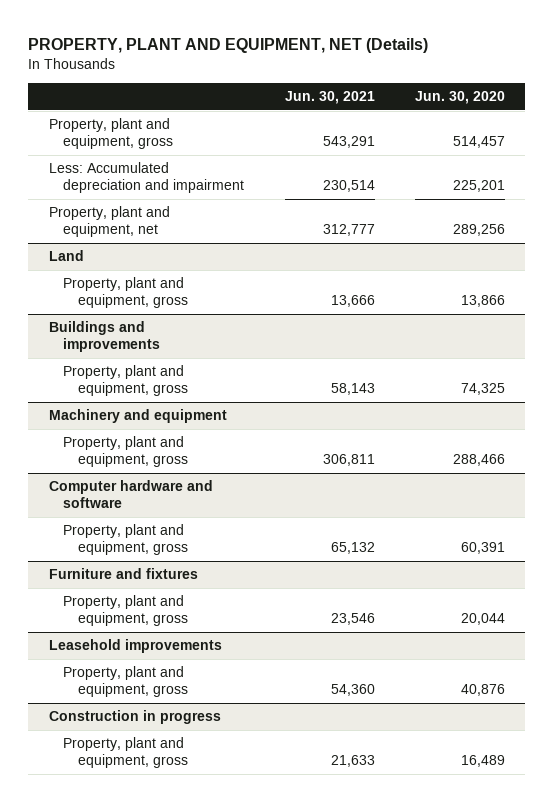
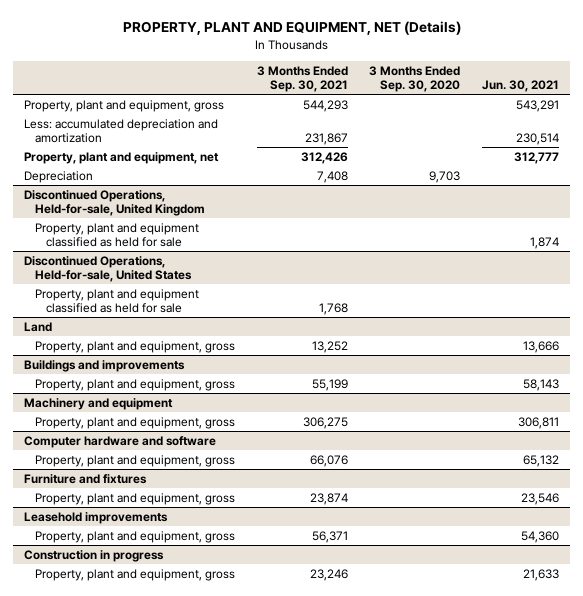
- | Jun. 30, 2021 | Jun. 30, 2020
+ | 3 Months Ended Sep. 30, 2021 | 3 Months Ended Sep. 30, 2020 | Jun. 30, 2021
- Less: Accumulated depreciation and impairment | 230,514 | 225,201
+ Less: accumulated depreciation and amortization | 231,867 | | 230,514
+ Depreciation | 7,408 | 9,703 |
+ Discontinued Operations, Held-for-sale, United Kingdom
+ Property, plant and equipment classified as held for sale | | | 1,874
+ Discontinued Operations, Held-for-sale, United States
+ Property, plant and equipment classified as held for sale | 1,768 | |

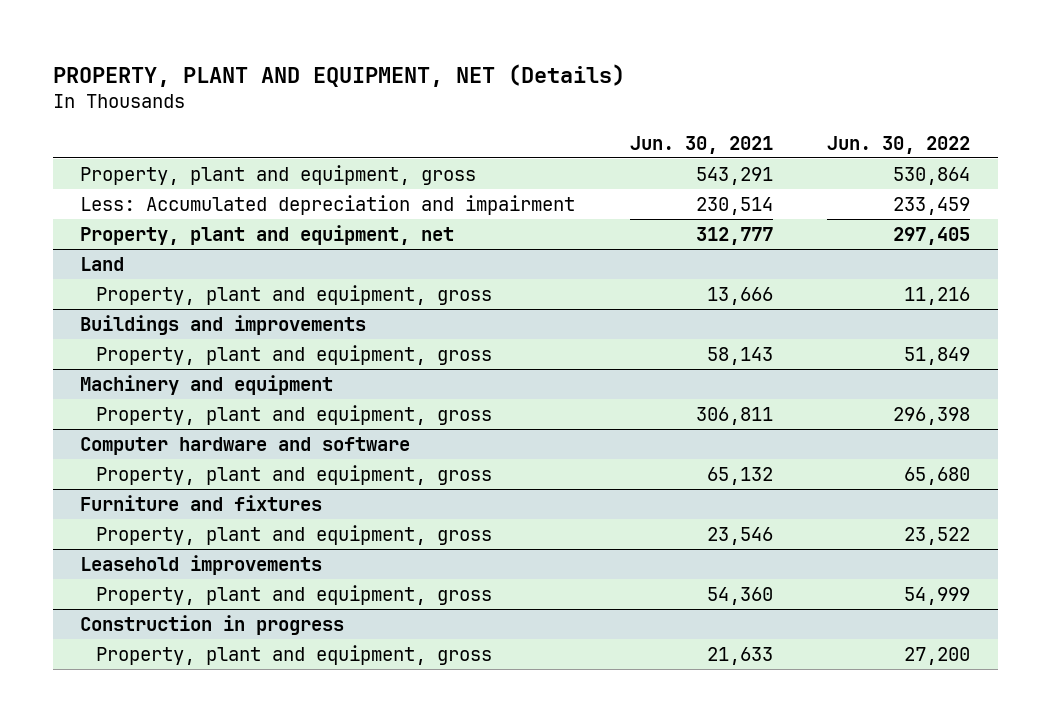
- | 3 Months Ended Sep. 30, 2021 | 3 Months Ended Sep. 30, 2020 | Jun. 30, 2021
+ | Jun. 30, 2021 | Jun. 30, 2022
- Less: accumulated depreciation and amortization | 231,867 | | 230,514
+ Less: Accumulated depreciation and impairment | 230,514 | 233,459
- Depreciation | 7,408 | 9,703 |
- Discontinued Operations, Held-for-sale, United Kingdom
- Property, plant and equipment classified as held for sale | | | 1,874
- Discontinued Operations, Held-for-sale, United States
- Property, plant and equipment classified as held for sale | 1,768 | |

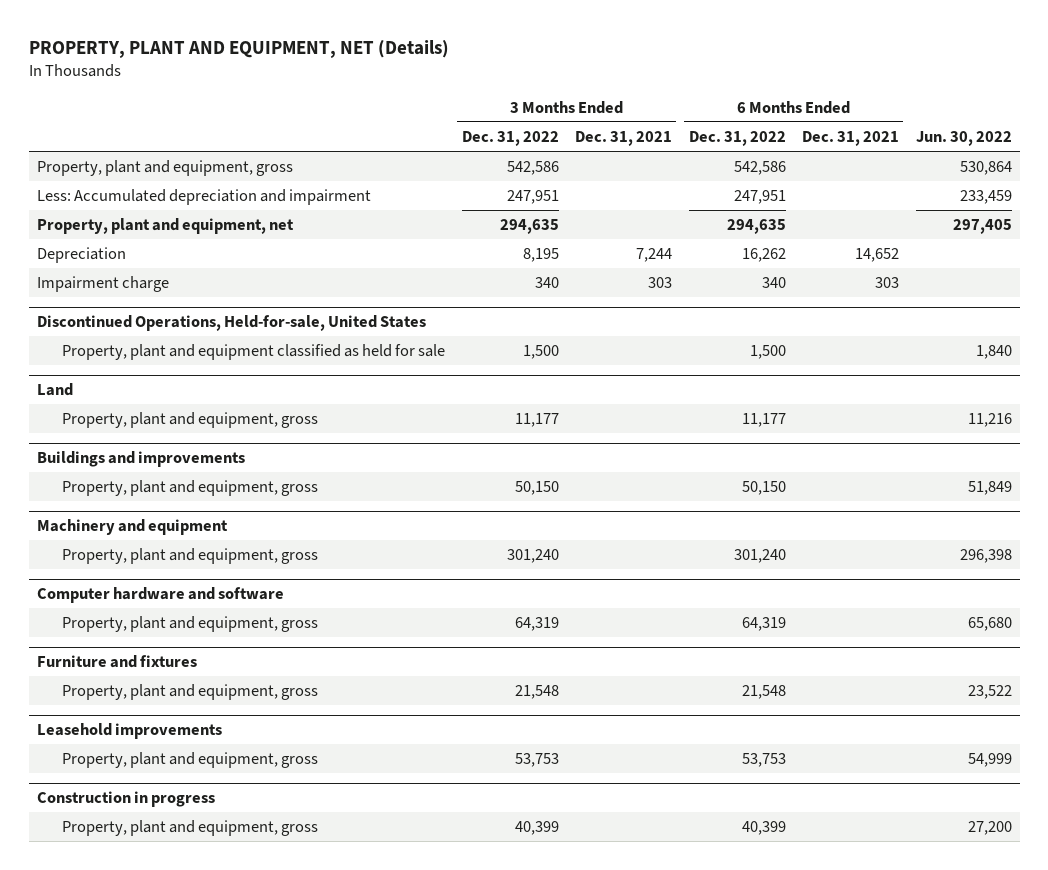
- | Jun. 30, 2021 | Jun. 30, 2022
+ | 3 Months Ended Dec. 31, 2022 | 3 Months Ended Dec. 31, 2021 | 6 Months Ended Dec. 31, 2022 | 6 Months Ended Dec. 31, 2021 | Jun. 30, 2022
+ Depreciation | 8,195 | 7,244 | 16,262 | 14,652 |
+ Impairment charge | 340 | 303 | 340 | 303 |
+ Discontinued Operations, Held-for-sale, United States
+ Property, plant and equipment classified as held for sale | 1,500 | | 1,500 | | 1,840

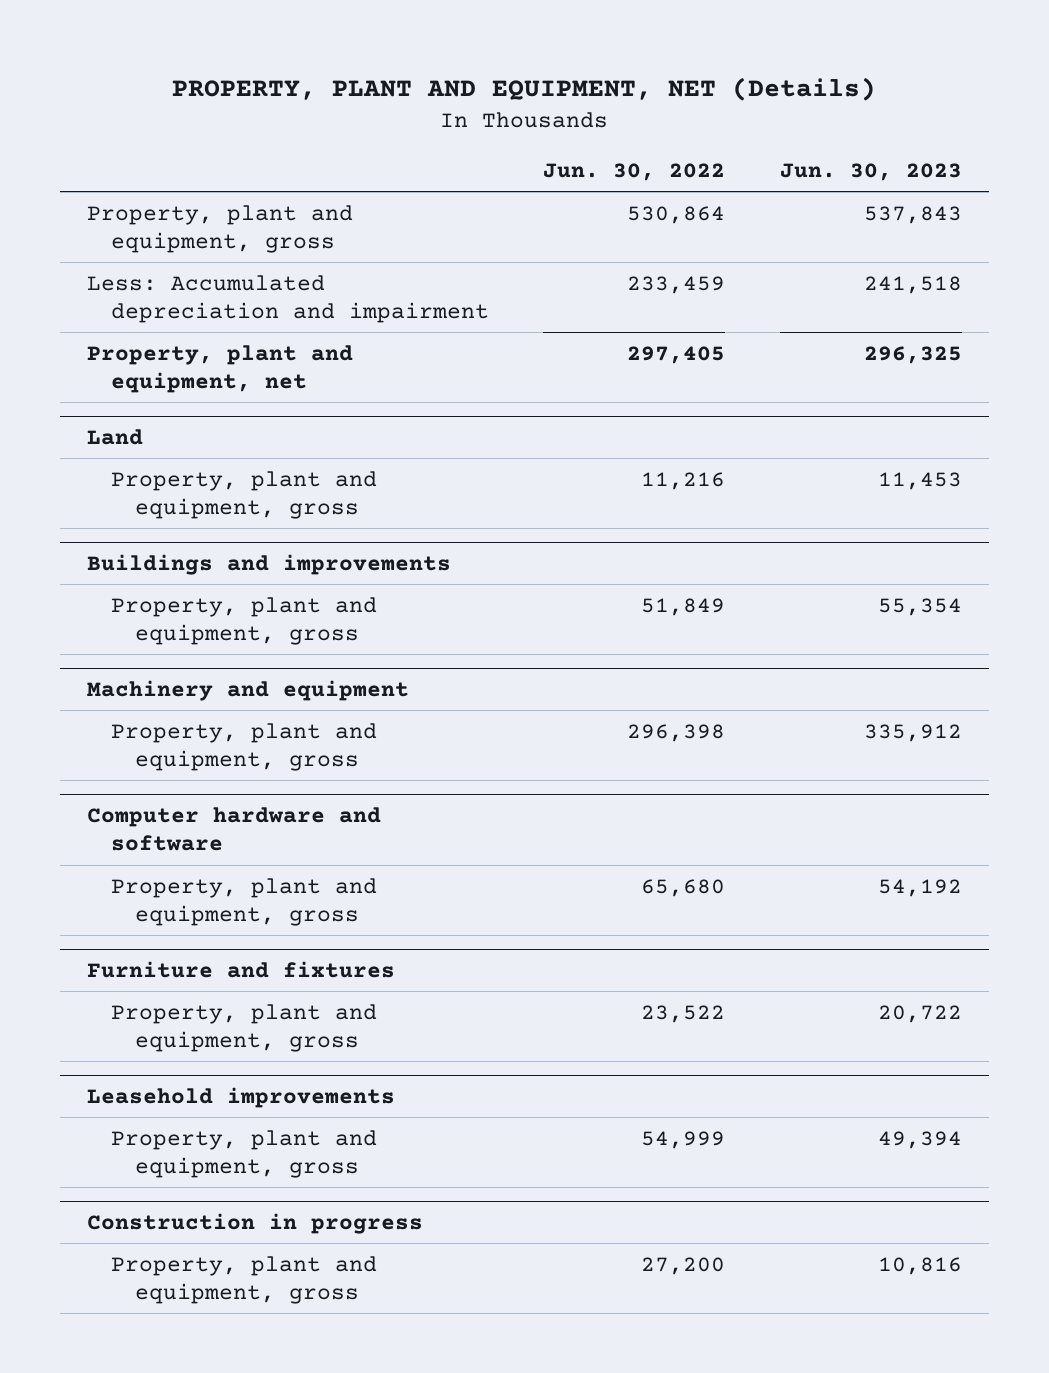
- | 3 Months Ended Dec. 31, 2022 | 3 Months Ended Dec. 31, 2021 | 6 Months Ended Dec. 31, 2022 | 6 Months Ended Dec. 31, 2021 | Jun. 30, 2022
+ | Jun. 30, 2022 | Jun. 30, 2023
- Depreciation | 8,195 | 7,244 | 16,262 | 14,652 |
- Impairment charge | 340 | 303 | 340 | 303 |
- Discontinued Operations, Held-for-sale, United States
- Property, plant and equipment classified as held for sale | 1,500 | | 1,500 | | 1,840

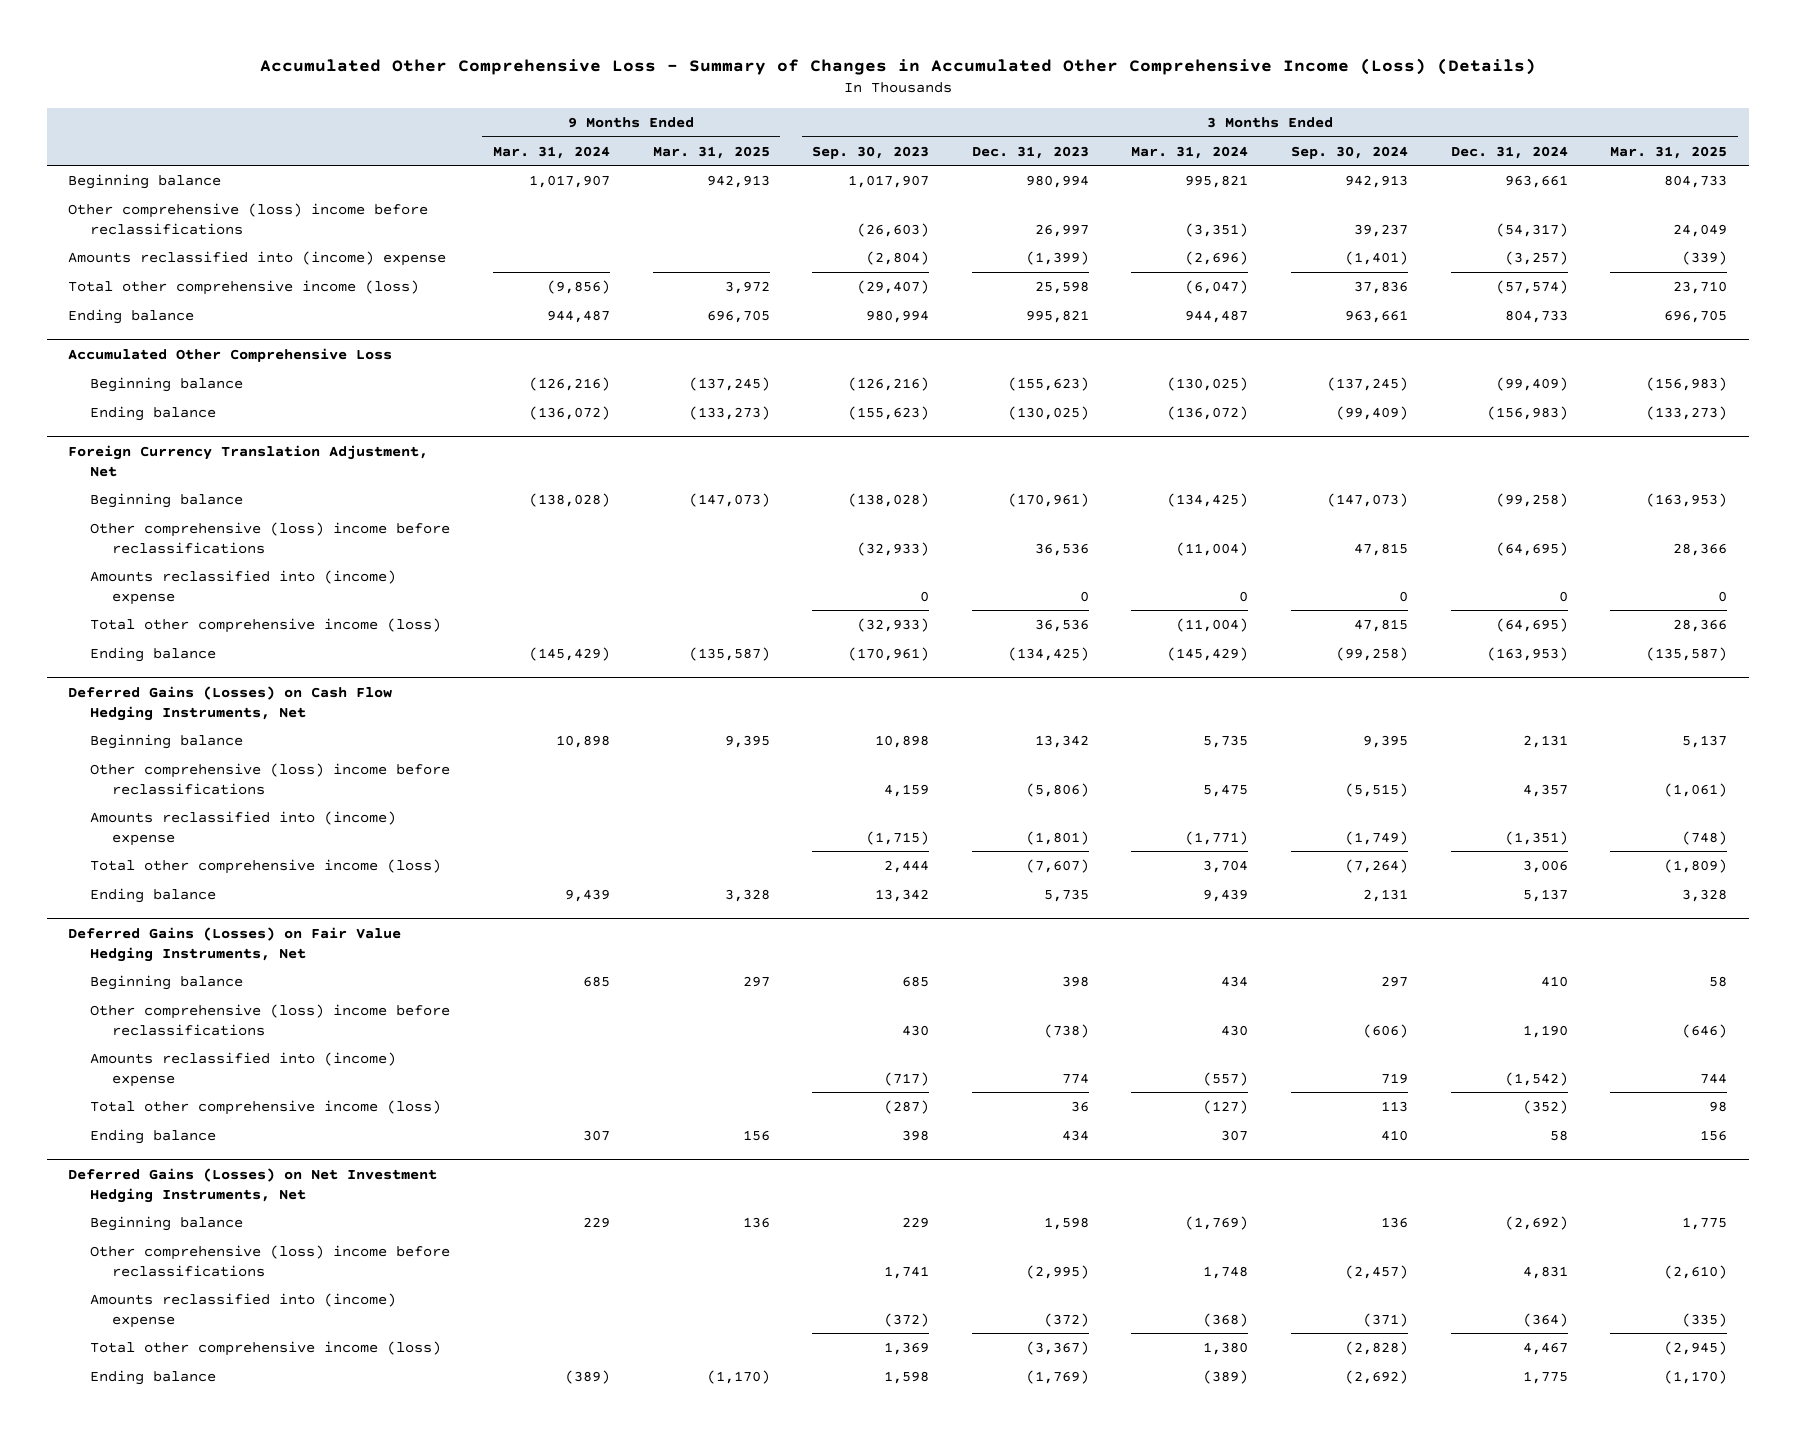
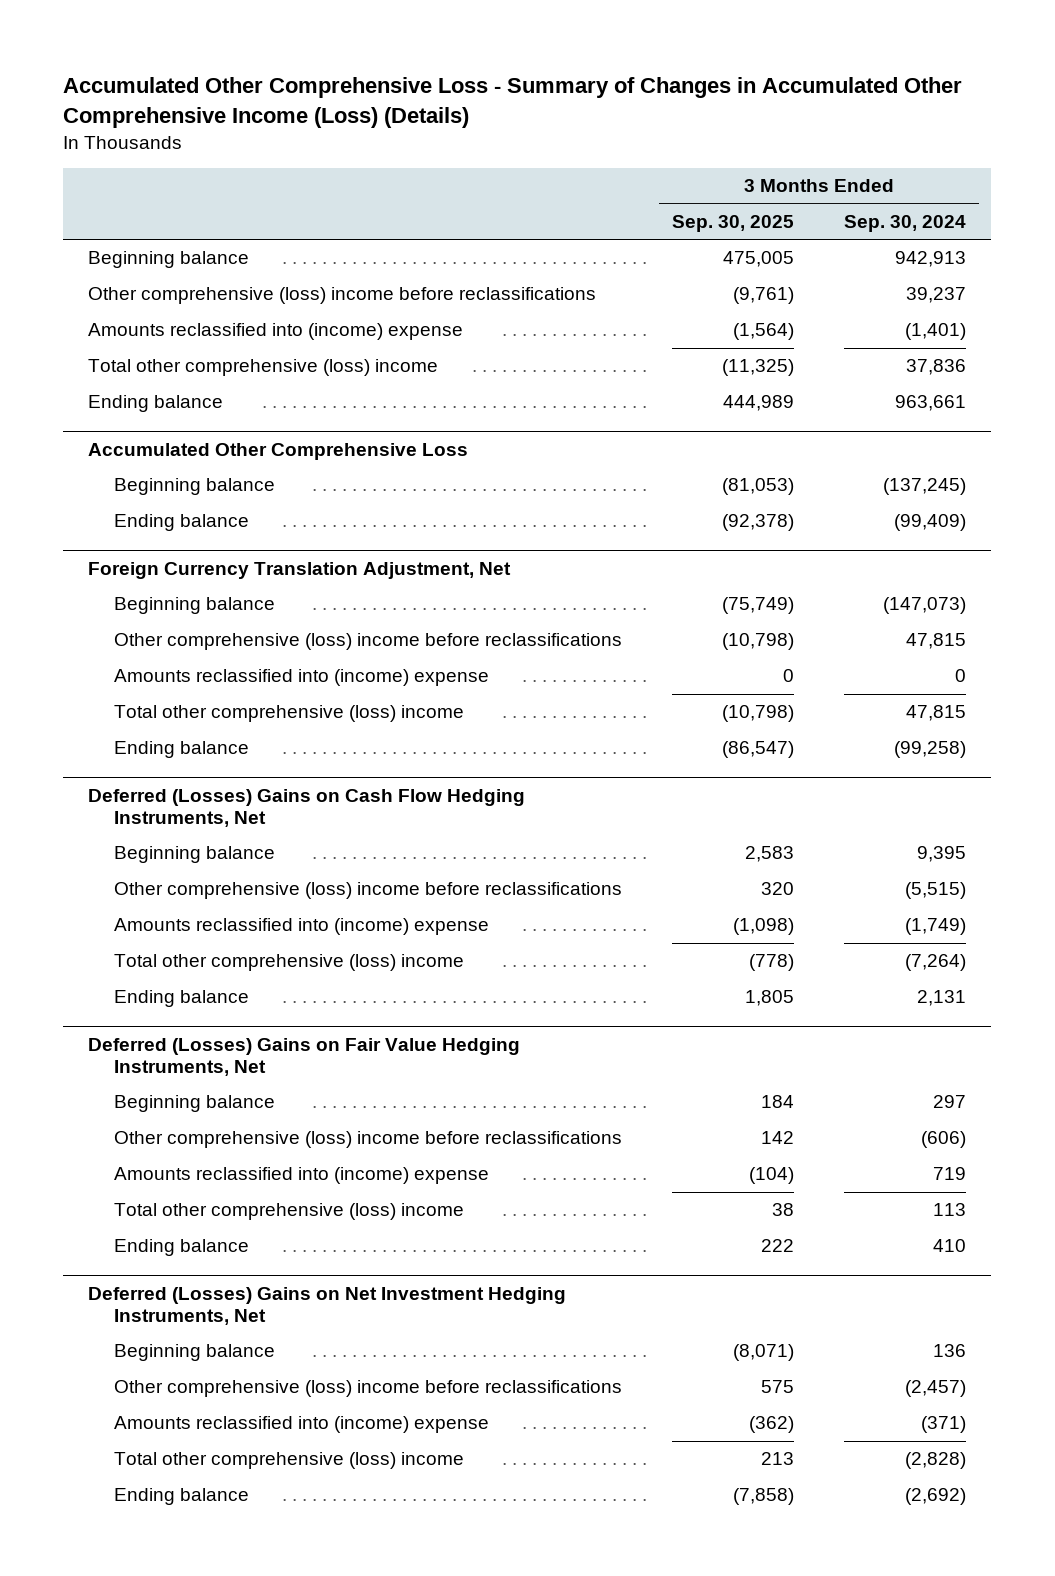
- | 9 Months Ended Mar. 31, 2024 | 9 Months Ended Mar. 31, 2025 | 3 Months Ended Sep. 30, 2023 | 3 Months Ended Dec. 31, 2023 | 3 Months Ended Mar. 31, 2024 | 3 Months Ended Sep. 30, 2024 | 3 Months Ended Dec. 31, 2024 | 3 Months Ended Mar. 31, 2025
+ | 3 Months Ended Sep. 30, 2025 | 3 Months Ended Sep. 30, 2024
- Total other comprehensive income (loss) | (9,856) | 3,972 | (29,407) | 25,598 | (6,047) | 37,836 | (57,574) | 23,710
+ Total other comprehensive (loss) income | (11,325) | 37,836
@ Foreign Currency Translation Adjustment, Net
- Total other comprehensive income (loss) | | | (32,933) | 36,536 | (11,004) | 47,815 | (64,695) | 28,366
+ Total other comprehensive (loss) income | (10,798) | 47,815
- Deferred Gains (Losses) on Cash Flow Hedging Instruments, Net
+ Deferred (Losses) Gains on Cash Flow Hedging Instruments, Net
- Total other comprehensive income (loss) | | | 2,444 | (7,607) | 3,704 | (7,264) | 3,006 | (1,809)
+ Total other comprehensive (loss) income | (778) | (7,264)
- Deferred Gains (Losses) on Fair Value Hedging Instruments, Net
+ Deferred (Losses) Gains on Fair Value Hedging Instruments, Net
- Total other comprehensive income (loss) | | | (287) | 36 | (127) | 113 | (352) | 98
+ Total other comprehensive (loss) income | 38 | 113
- Deferred Gains (Losses) on Net Investment Hedging Instruments, Net
+ Deferred (Losses) Gains on Net Investment Hedging Instruments, Net
- Total other comprehensive income (loss) | | | 1,369 | (3,367) | 1,380 | (2,828) | 4,467 | (2,945)
+ Total other comprehensive (loss) income | 213 | (2,828)

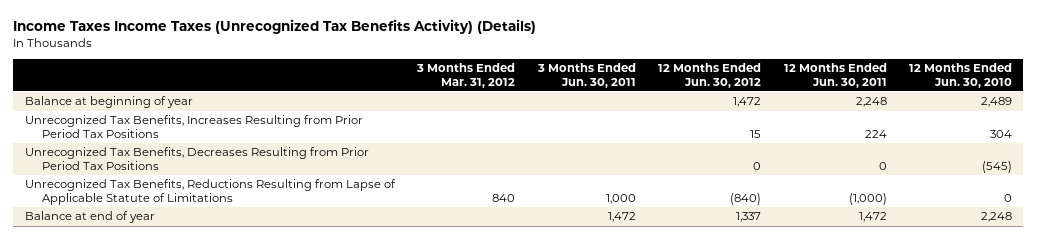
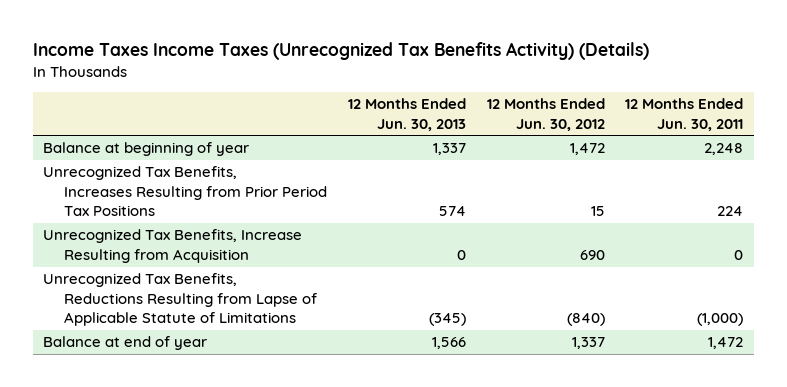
- | 3 Months Ended Mar. 31, 2012 | 3 Months Ended Jun. 30, 2011 | 12 Months Ended Jun. 30, 2012 | 12 Months Ended Jun. 30, 2011 | 12 Months Ended Jun. 30, 2010
+ | 12 Months Ended Jun. 30, 2013 | 12 Months Ended Jun. 30, 2012 | 12 Months Ended Jun. 30, 2011
- Unrecognized Tax Benefits, Decreases Resulting from Prior Period Tax Positions | | | 0 | 0 | (545)
+ Unrecognized Tax Benefits, Increase Resulting from Acquisition | 0 | 690 | 0

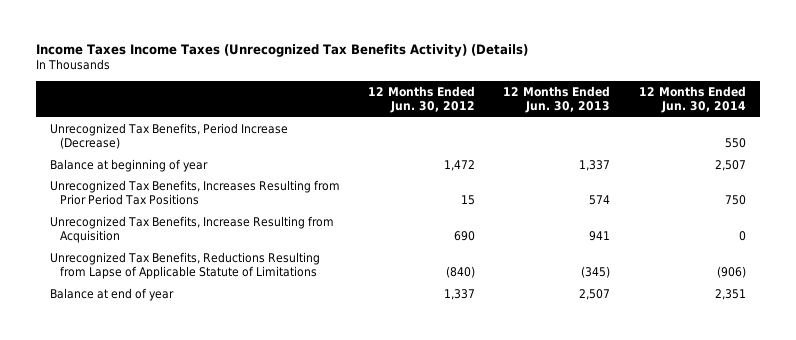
- | 12 Months Ended Jun. 30, 2013 | 12 Months Ended Jun. 30, 2012 | 12 Months Ended Jun. 30, 2011
+ | 12 Months Ended Jun. 30, 2012 | 12 Months Ended Jun. 30, 2013 | 12 Months Ended Jun. 30, 2014
+ Unrecognized Tax Benefits, Period Increase (Decrease) | | | 550
- Unrecognized Tax Benefits, Increase Resulting from Acquisition | 0 | 690 | 0
+ Unrecognized Tax Benefits, Increase Resulting from Acquisition | 690 | 941 | 0
- Balance at end of year | 1,566 | 1,337 | 1,472
+ Balance at end of year | 1,337 | 2,507 | 2,351

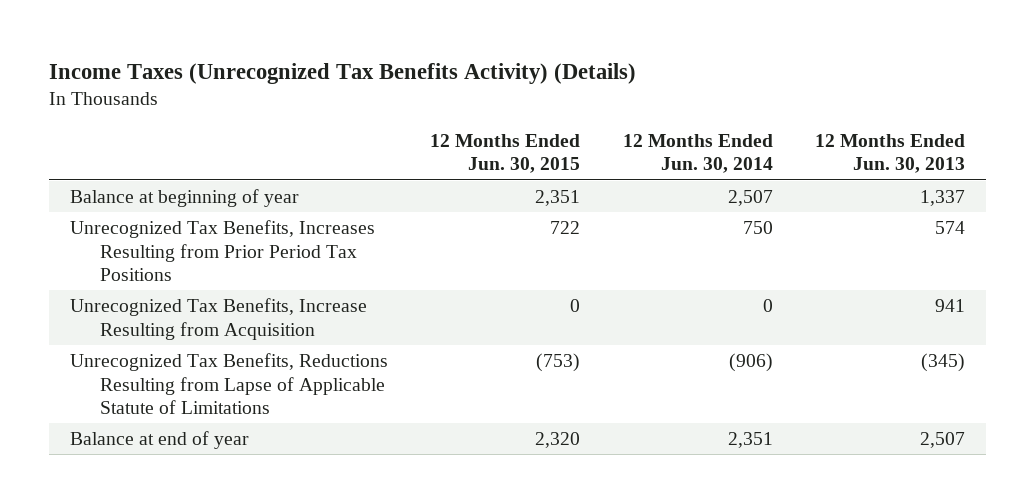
- Income Taxes Income Taxes (Unrecognized Tax Benefits Activity) (Details)
+ Income Taxes (Unrecognized Tax Benefits Activity) (Details)
- | 12 Months Ended Jun. 30, 2012 | 12 Months Ended Jun. 30, 2013 | 12 Months Ended Jun. 30, 2014
+ | 12 Months Ended Jun. 30, 2015 | 12 Months Ended Jun. 30, 2014 | 12 Months Ended Jun. 30, 2013
- Unrecognized Tax Benefits, Period Increase (Decrease) | | | 550

